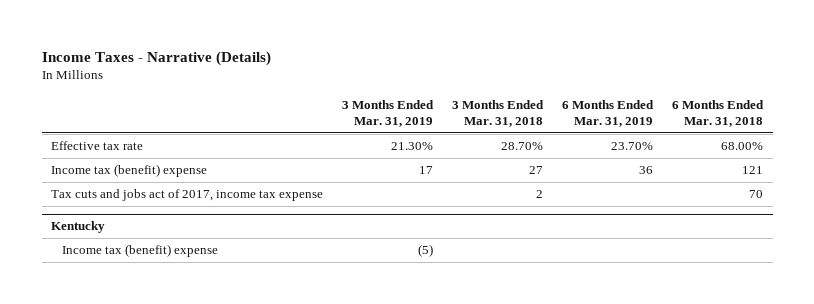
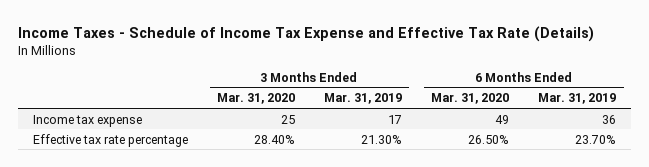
- Income Taxes - Narrative (Details)
+ Income Taxes - Schedule of Income Tax Expense and Effective Tax Rate (Details)
- | 3 Months Ended Mar. 31, 2019 | 3 Months Ended Mar. 31, 2018 | 6 Months Ended Mar. 31, 2019 | 6 Months Ended Mar. 31, 2018
+ | 3 Months Ended Mar. 31, 2020 | 3 Months Ended Mar. 31, 2019 | 6 Months Ended Mar. 31, 2020 | 6 Months Ended Mar. 31, 2019
- Effective tax rate | 21.30% | 28.70% | 23.70% | 68.00%
- Income tax (benefit) expense | 17 | 27 | 36 | 121
- Tax cuts and jobs act of 2017, income tax expense | | 2 | | 70
- Kentucky
- Income tax (benefit) expense | (5) | | |
+ Income tax expense | 25 | 17 | 49 | 36
+ Effective tax rate percentage | 28.40% | 21.30% | 26.50% | 23.70%

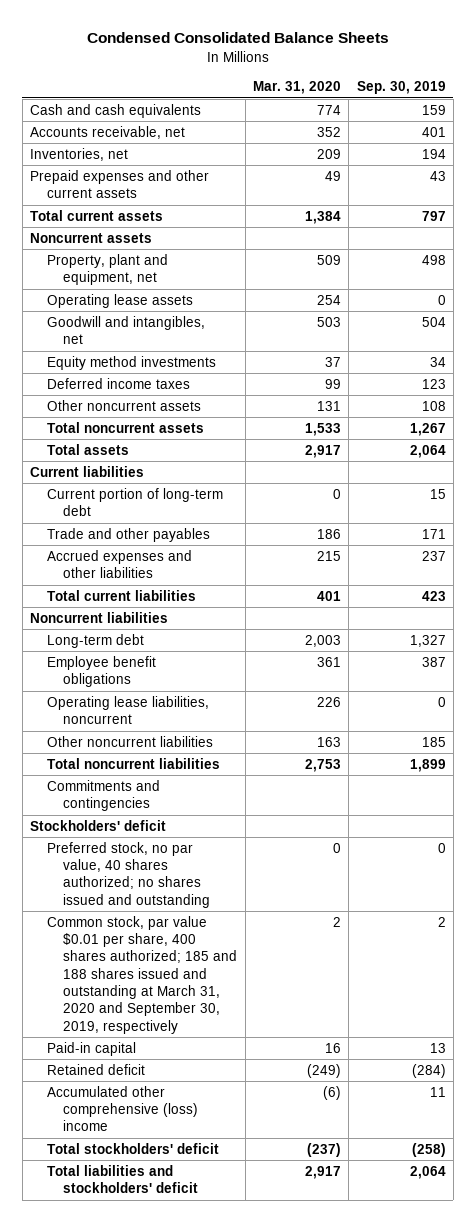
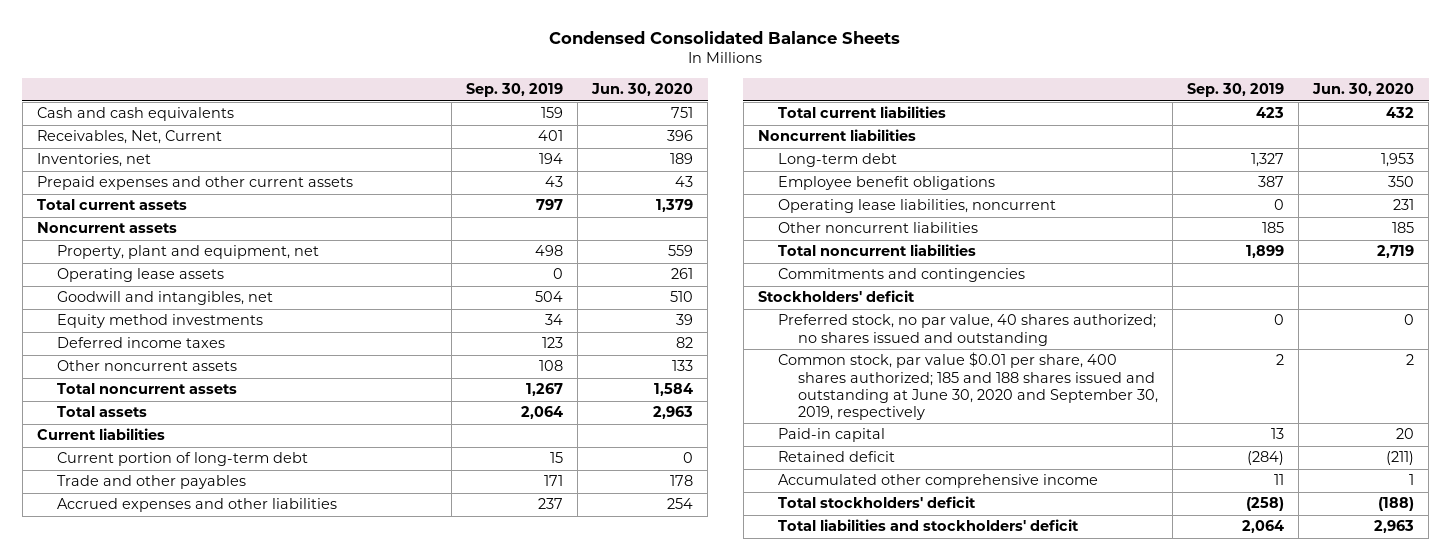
- | Mar. 31, 2020 | Sep. 30, 2019
+ | Sep. 30, 2019 | Jun. 30, 2020
- Accounts receivable, net | 352 | 401
+ Receivables, Net, Current | 401 | 396
- Common stock, par value $0.01 per share, 400 shares authorized; 185 and 188 shares issued and outstanding at March 31, 2020 and September 30, 2019, respectively | 2 | 2
+ Common stock, par value $0.01 per share, 400 shares authorized; 185 and 188 shares issued and outstanding at June 30, 2020 and September 30, 2019, respectively | 2 | 2
- Accumulated other comprehensive (loss) income | (6) | 11
+ Accumulated other comprehensive income | 11 | 1

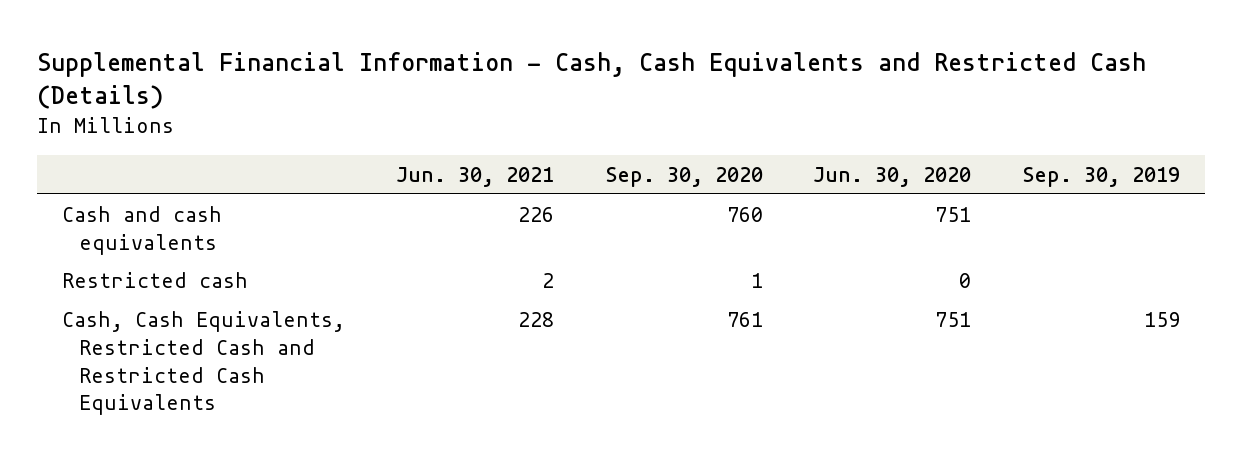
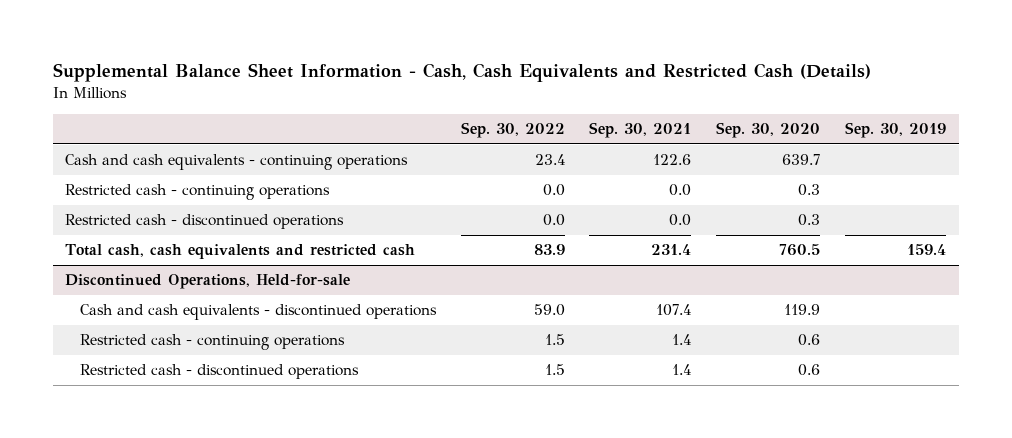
- Supplemental Financial Information - Cash, Cash Equivalents and Restricted Cash (Details)
+ Supplemental Balance Sheet Information - Cash, Cash Equivalents and Restricted Cash (Details)
- | Jun. 30, 2021 | Sep. 30, 2020 | Jun. 30, 2020 | Sep. 30, 2019
+ | Sep. 30, 2022 | Sep. 30, 2021 | Sep. 30, 2020 | Sep. 30, 2019
- Cash and cash equivalents | 226 | 760 | 751 |
- Restricted cash | 2 | 1 | 0 |
- Cash, Cash Equivalents, Restricted Cash and Restricted Cash Equivalents | 228 | 761 | 751 | 159
+ Cash and cash equivalents - continuing operations | 23.4 | 122.6 | 639.7 |
+ Restricted cash - continuing operations | 0.0 | 0.0 | 0.3 |
+ Restricted cash - discontinued operations | 0.0 | 0.0 | 0.3 |
+ Total cash, cash equivalents and restricted cash | 83.9 | 231.4 | 760.5 | 159.4
+ Discontinued Operations, Held-for-sale
+ Cash and cash equivalents - discontinued operations | 59.0 | 107.4 | 119.9 |
+ Restricted cash - continuing operations | 1.5 | 1.4 | 0.6 |
+ Restricted cash - discontinued operations | 1.5 | 1.4 | 0.6 |

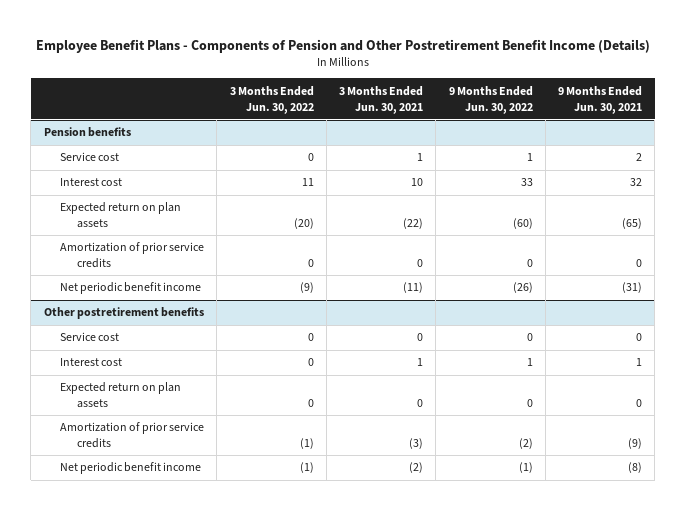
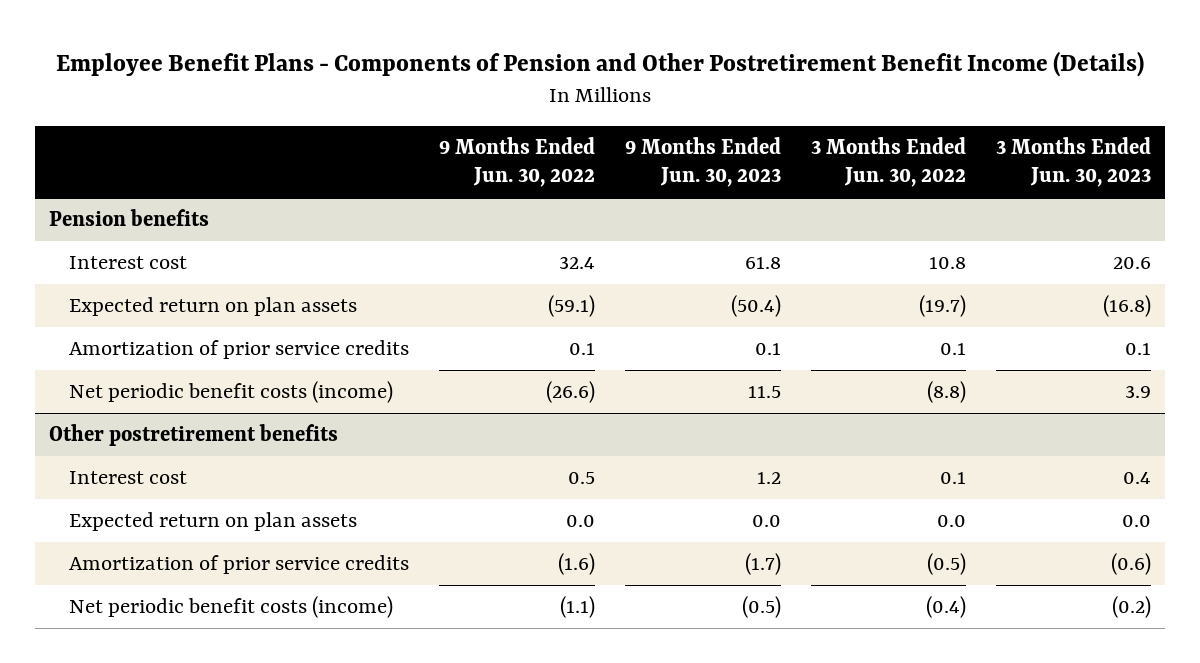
- | 3 Months Ended Jun. 30, 2022 | 3 Months Ended Jun. 30, 2021 | 9 Months Ended Jun. 30, 2022 | 9 Months Ended Jun. 30, 2021
+ | 9 Months Ended Jun. 30, 2022 | 9 Months Ended Jun. 30, 2023 | 3 Months Ended Jun. 30, 2022 | 3 Months Ended Jun. 30, 2023
@ Pension benefits
- Service cost | 0 | 1 | 1 | 2
- Interest cost | 11 | 10 | 33 | 32
- Expected return on plan assets | (20) | (22) | (60) | (65)
- Amortization of prior service credits | 0 | 0 | 0 | 0
- Net periodic benefit income | (9) | (11) | (26) | (31)
+ Interest cost | 32.4 | 61.8 | 10.8 | 20.6
+ Expected return on plan assets | (59.1) | (50.4) | (19.7) | (16.8)
+ Amortization of prior service credits | 0.1 | 0.1 | 0.1 | 0.1
+ Net periodic benefit costs (income) | (26.6) | 11.5 | (8.8) | 3.9
@ Other postretirement benefits
- Service cost | 0 | 0 | 0 | 0
- Interest cost | 0 | 1 | 1 | 1
- Expected return on plan assets | 0 | 0 | 0 | 0
- Amortization of prior service credits | (1) | (3) | (2) | (9)
- Net periodic benefit income | (1) | (2) | (1) | (8)
+ Interest cost | 0.5 | 1.2 | 0.1 | 0.4
+ Expected return on plan assets | 0.0 | 0.0 | 0.0 | 0.0
+ Amortization of prior service credits | (1.6) | (1.7) | (0.5) | (0.6)
+ Net periodic benefit costs (income) | (1.1) | (0.5) | (0.4) | (0.2)

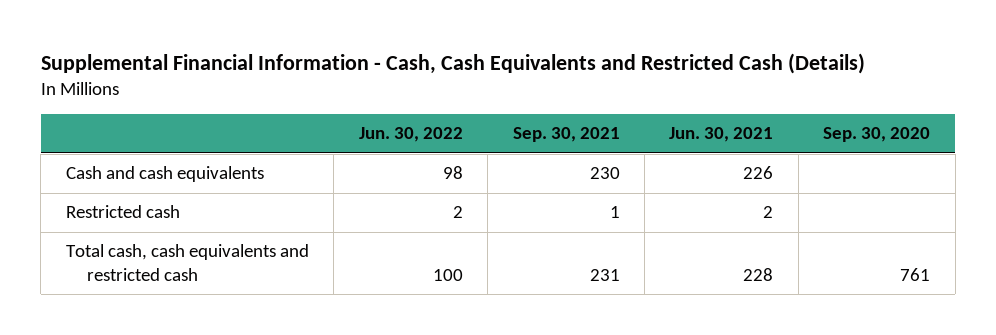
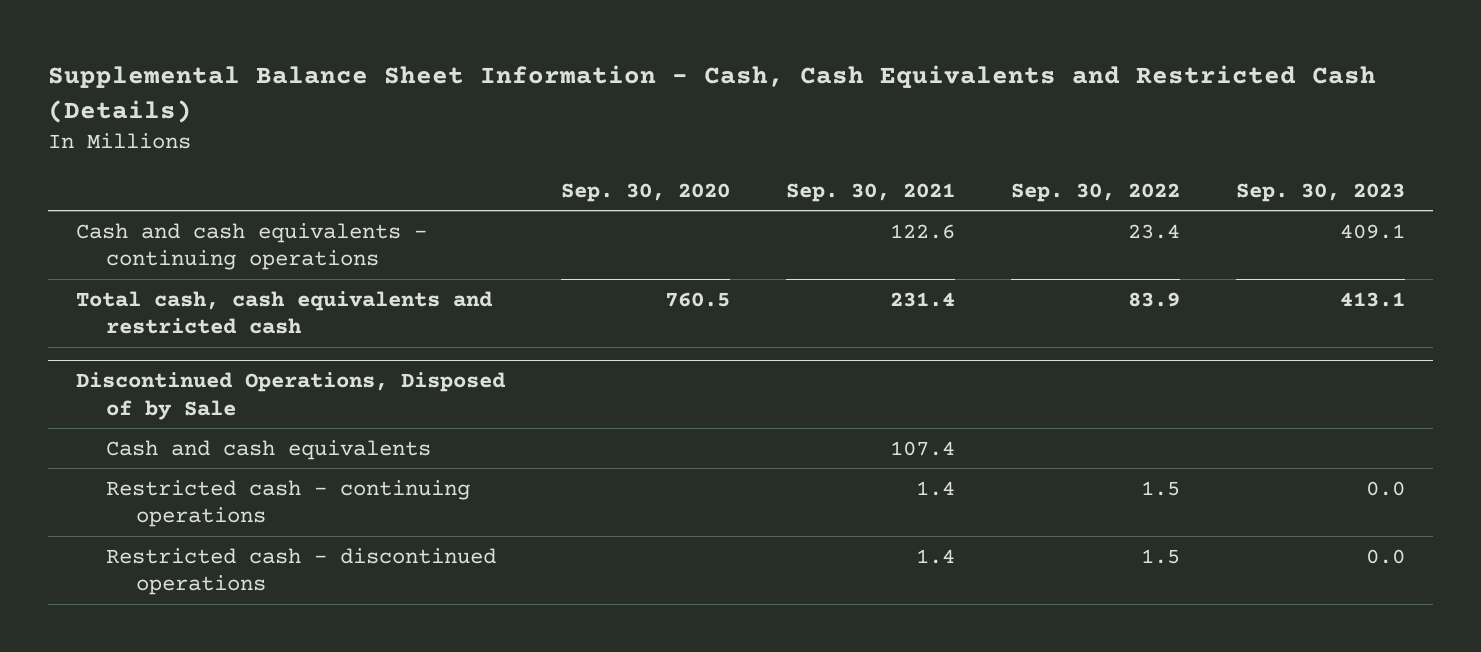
- Supplemental Financial Information - Cash, Cash Equivalents and Restricted Cash (Details)
+ Supplemental Balance Sheet Information - Cash, Cash Equivalents and Restricted Cash (Details)
- | Jun. 30, 2022 | Sep. 30, 2021 | Jun. 30, 2021 | Sep. 30, 2020
+ | Sep. 30, 2020 | Sep. 30, 2021 | Sep. 30, 2022 | Sep. 30, 2023
- Cash and cash equivalents | 98 | 230 | 226 |
- Restricted cash | 2 | 1 | 2 |
- Total cash, cash equivalents and restricted cash | 100 | 231 | 228 | 761
+ Cash and cash equivalents - continuing operations | | 122.6 | 23.4 | 409.1
+ Total cash, cash equivalents and restricted cash | 760.5 | 231.4 | 83.9 | 413.1
+ Discontinued Operations, Disposed of by Sale
+ Cash and cash equivalents | | 107.4 | |
+ Restricted cash - continuing operations | | 1.4 | 1.5 | 0.0
+ Restricted cash - discontinued operations | | 1.4 | 1.5 | 0.0

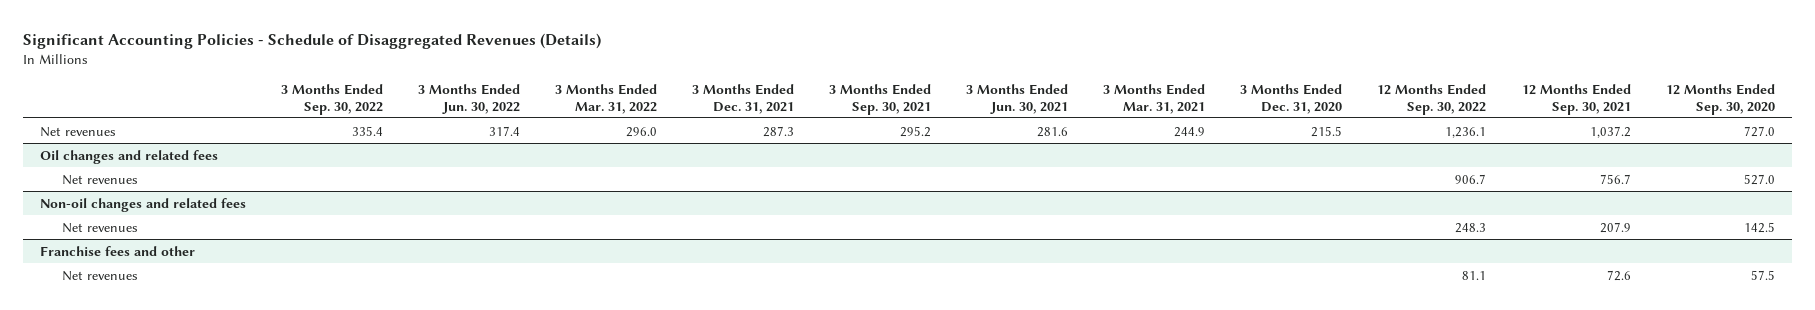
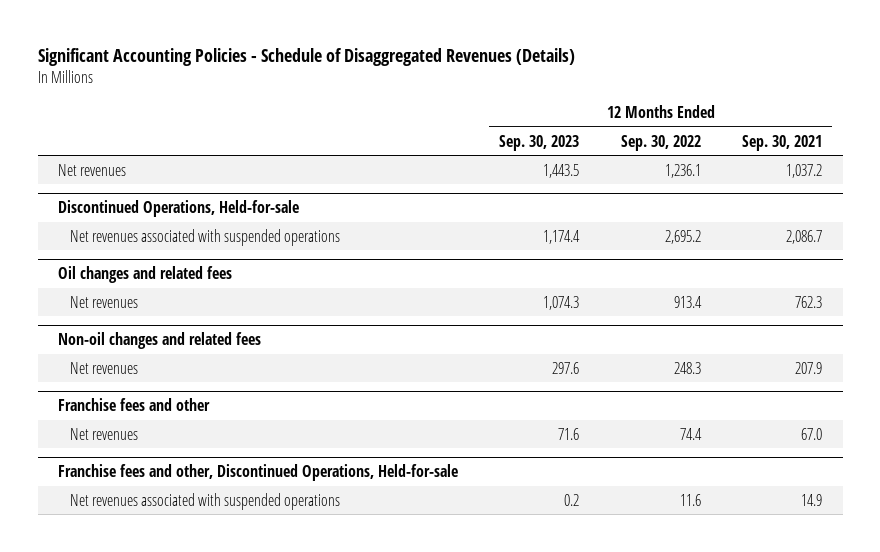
- | 3 Months Ended Sep. 30, 2022 | 3 Months Ended Jun. 30, 2022 | 3 Months Ended Mar. 31, 2022 | 3 Months Ended Dec. 31, 2021 | 3 Months Ended Sep. 30, 2021 | 3 Months Ended Jun. 30, 2021 | 3 Months Ended Mar. 31, 2021 | 3 Months Ended Dec. 31, 2020 | 12 Months Ended Sep. 30, 2022 | 12 Months Ended Sep. 30, 2021 | 12 Months Ended Sep. 30, 2020
+ | 12 Months Ended Sep. 30, 2023 | 12 Months Ended Sep. 30, 2022 | 12 Months Ended Sep. 30, 2021
+ Discontinued Operations, Held-for-sale
+ Net revenues associated with suspended operations | 1,174.4 | 2,695.2 | 2,086.7
@ Oil changes and related fees
- Net revenues | | | | | | | | | 906.7 | 756.7 | 527.0
+ Net revenues | 1,074.3 | 913.4 | 762.3
@ Franchise fees and other
- Net revenues | | | | | | | | | 81.1 | 72.6 | 57.5
+ Net revenues | 71.6 | 74.4 | 67.0
+ Franchise fees and other, Discontinued Operations, Held-for-sale
+ Net revenues associated with suspended operations | 0.2 | 11.6 | 14.9

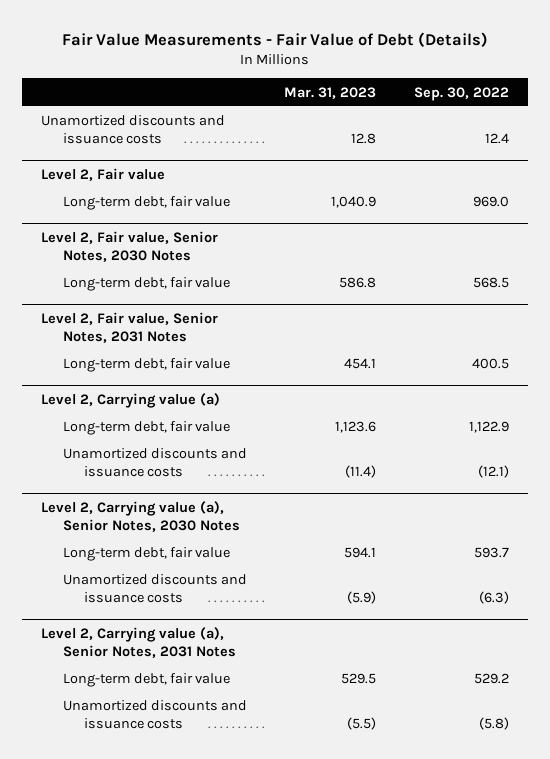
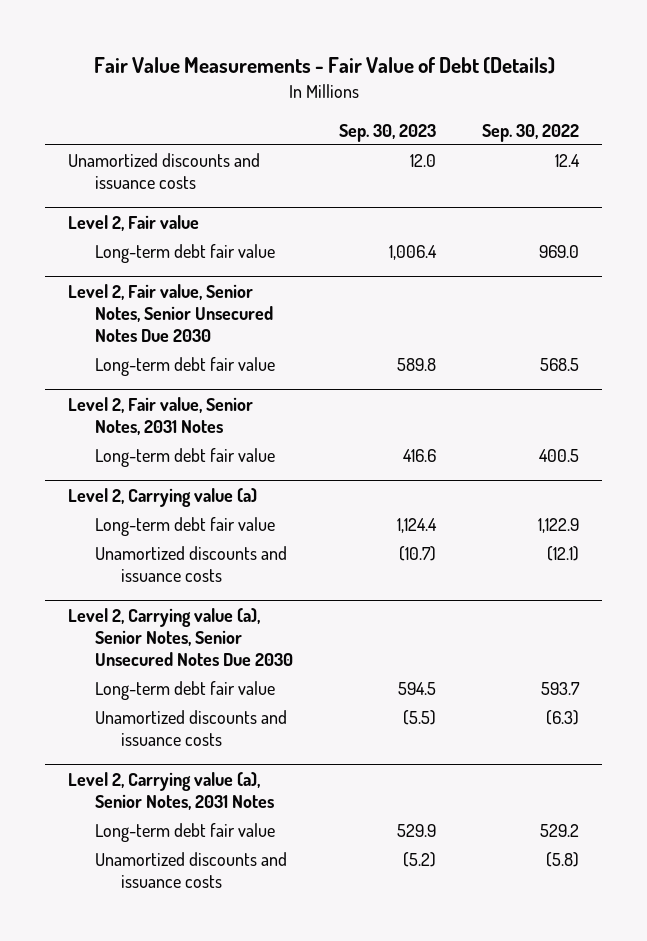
- | Mar. 31, 2023 | Sep. 30, 2022
+ | Sep. 30, 2023 | Sep. 30, 2022
@ Level 2, Fair value
- Long-term debt, fair value | 1,040.9 | 969.0
- Level 2, Fair value, Senior Notes, 2030 Notes
- Long-term debt, fair value | 586.8 | 568.5
@ Level 2, Fair value
+ Long-term debt fair value | 1,006.4 | 969.0
+ Level 2, Fair value, Senior Notes, Senior Unsecured Notes Due 2030
+ Long-term debt fair value | 589.8 | 568.5
@ Level 2, Fair value, Senior Notes, 2031 Notes
- Long-term debt, fair value | 454.1 | 400.5
+ Long-term debt fair value | 416.6 | 400.5
@ Level 2, Carrying value (a)
- Long-term debt, fair value | 1,123.6 | 1,122.9
+ Long-term debt fair value | 1,124.4 | 1,122.9
- Level 2, Carrying value (a), Senior Notes, 2030 Notes
- Long-term debt, fair value | 594.1 | 593.7
+ Level 2, Carrying value (a), Senior Notes, Senior Unsecured Notes Due 2030
+ Long-term debt fair value | 594.5 | 593.7
@ Level 2, Carrying value (a), Senior Notes, 2031 Notes
- Long-term debt, fair value | 529.5 | 529.2
+ Long-term debt fair value | 529.9 | 529.2

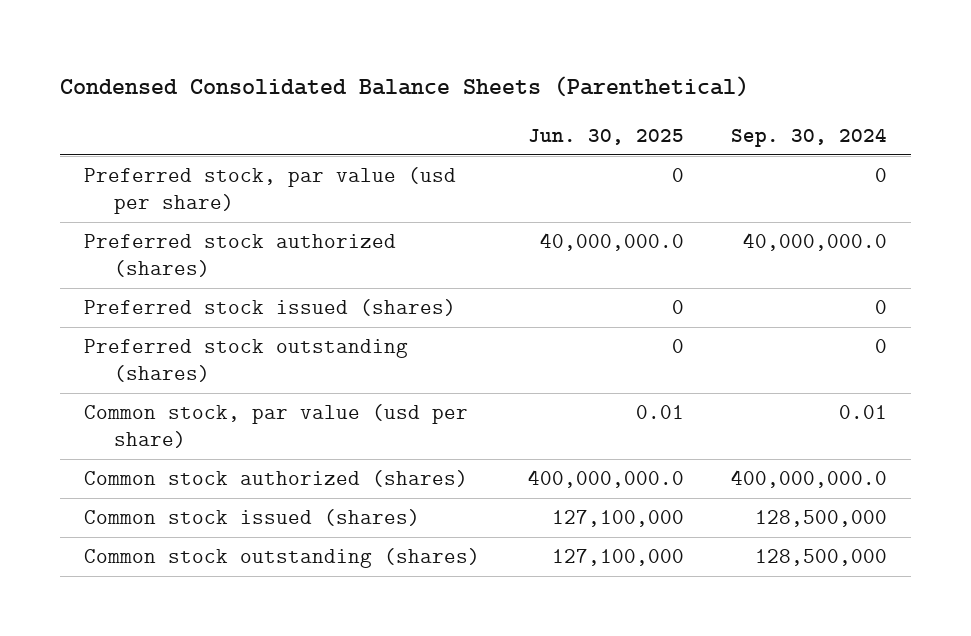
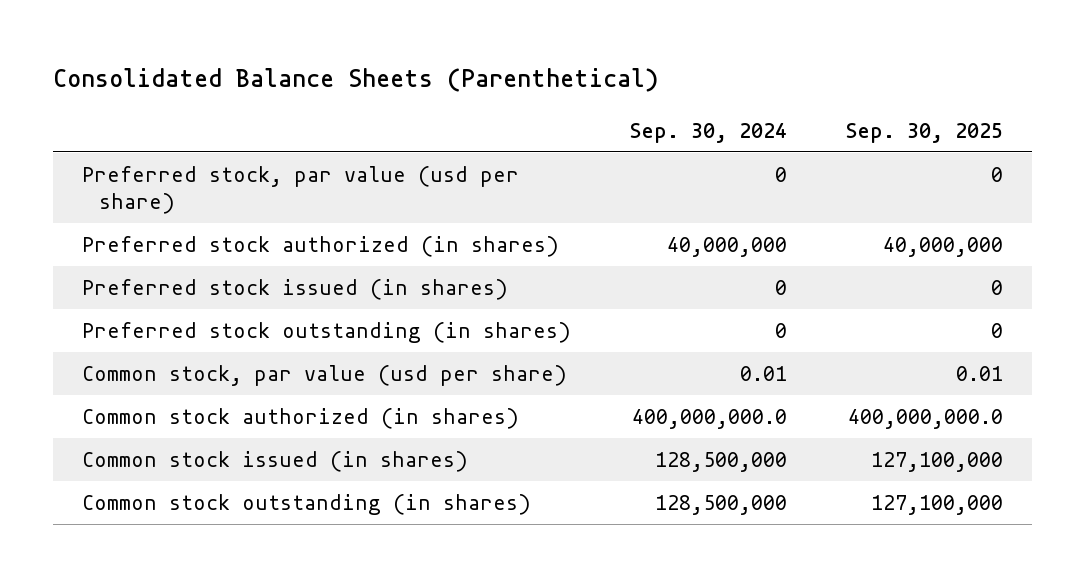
- Condensed Consolidated Balance Sheets (Parenthetical)
+ Consolidated Balance Sheets (Parenthetical)
- | Jun. 30, 2025 | Sep. 30, 2024
+ | Sep. 30, 2024 | Sep. 30, 2025
- Preferred stock authorized (shares) | 40,000,000.0 | 40,000,000.0
- Preferred stock issued (shares) | 0 | 0
- Preferred stock outstanding (shares) | 0 | 0
+ Preferred stock authorized (in shares) | 40,000,000 | 40,000,000
+ Preferred stock issued (in shares) | 0 | 0
+ Preferred stock outstanding (in shares) | 0 | 0
- Common stock authorized (shares) | 400,000,000.0 | 400,000,000.0
- Common stock issued (shares) | 127,100,000 | 128,500,000
- Common stock outstanding (shares) | 127,100,000 | 128,500,000
+ Common stock authorized (in shares) | 400,000,000.0 | 400,000,000.0
+ Common stock issued (in shares) | 128,500,000 | 127,100,000
+ Common stock outstanding (in shares) | 128,500,000 | 127,100,000

